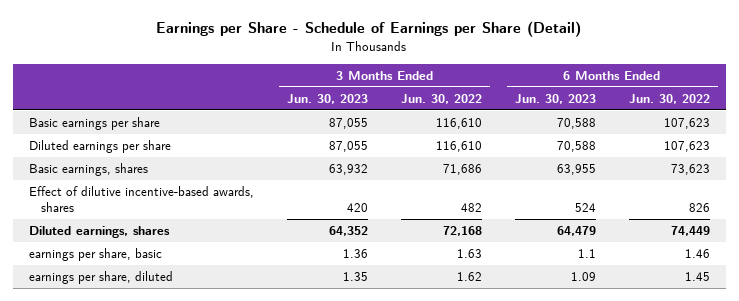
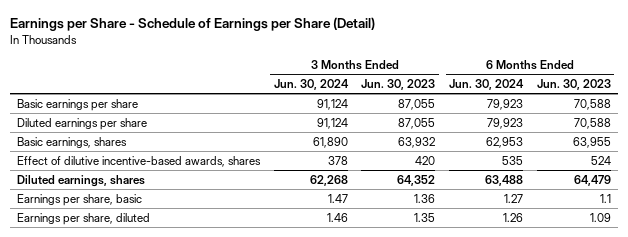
- | 3 Months Ended Jun. 30, 2023 | 3 Months Ended Jun. 30, 2022 | 6 Months Ended Jun. 30, 2023 | 6 Months Ended Jun. 30, 2022
+ | 3 Months Ended Jun. 30, 2024 | 3 Months Ended Jun. 30, 2023 | 6 Months Ended Jun. 30, 2024 | 6 Months Ended Jun. 30, 2023
- earnings per share, basic | 1.36 | 1.63 | 1.1 | 1.46
- earnings per share, diluted | 1.35 | 1.62 | 1.09 | 1.45
+ Earnings per share, basic | 1.47 | 1.36 | 1.27 | 1.1
+ Earnings per share, diluted | 1.46 | 1.35 | 1.26 | 1.09

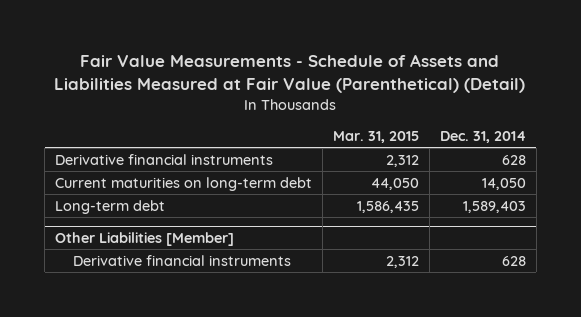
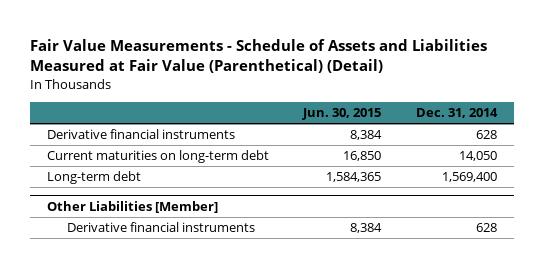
- | Mar. 31, 2015 | Dec. 31, 2014
+ | Jun. 30, 2015 | Dec. 31, 2014
- Long-term debt | 1,586,435 | 1,589,403
+ Long-term debt | 1,584,365 | 1,569,400

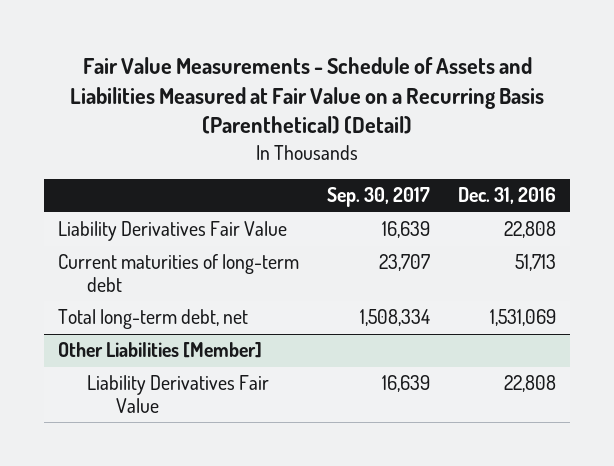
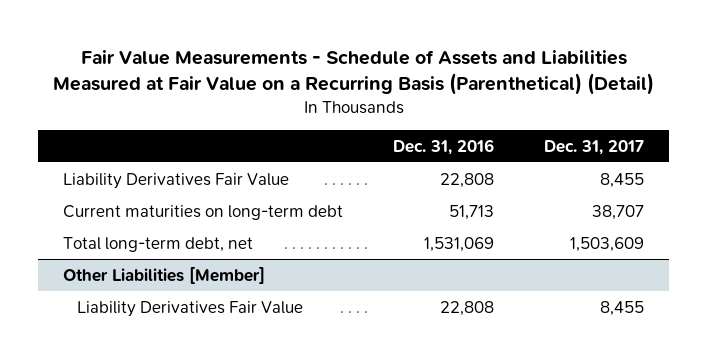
- | Sep. 30, 2017 | Dec. 31, 2016
+ | Dec. 31, 2016 | Dec. 31, 2017
- Current maturities of long-term debt | 23,707 | 51,713
+ Current maturities on long-term debt | 51,713 | 38,707

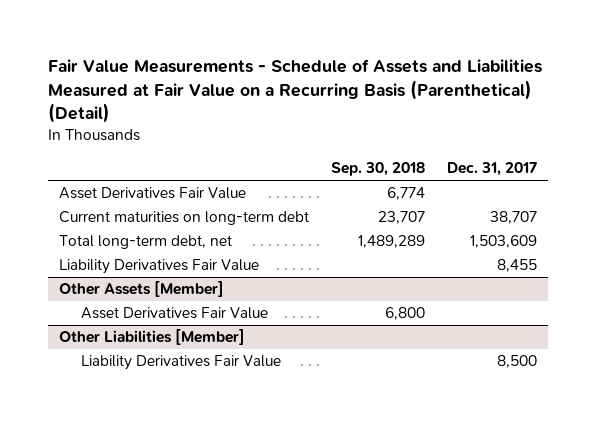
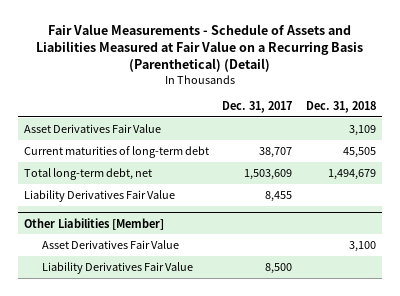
- | Sep. 30, 2018 | Dec. 31, 2017
+ | Dec. 31, 2017 | Dec. 31, 2018
- Current maturities on long-term debt | 23,707 | 38,707
+ Current maturities of long-term debt | 38,707 | 45,505
- Other Assets [Member]
- Asset Derivatives Fair Value | 6,800 |
@ Other Liabilities [Member]
+ Asset Derivatives Fair Value | | 3,100

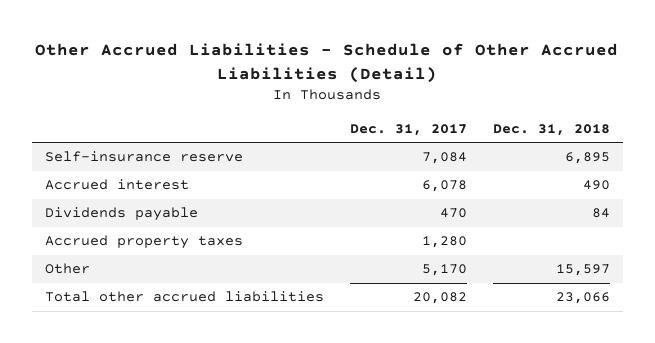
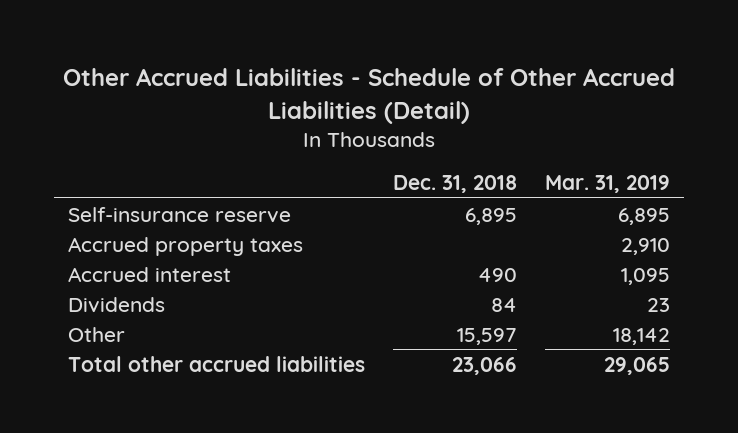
- | Dec. 31, 2017 | Dec. 31, 2018
+ | Dec. 31, 2018 | Mar. 31, 2019
- Dividends payable | 470 | 84
moved down: Accrued interest | 490 | 1,095
+ Dividends | 84 | 23

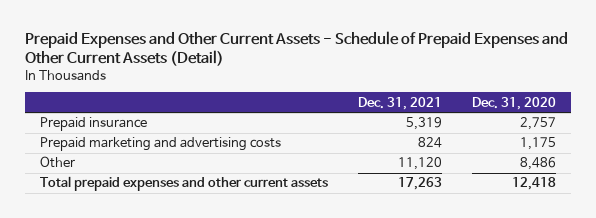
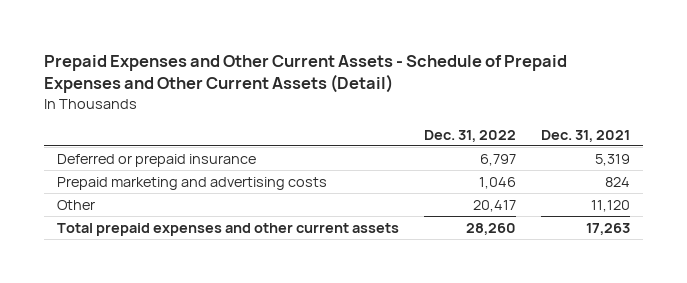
- | Dec. 31, 2021 | Dec. 31, 2020
+ | Dec. 31, 2022 | Dec. 31, 2021
- Prepaid insurance | 5,319 | 2,757
+ Deferred or prepaid insurance | 6,797 | 5,319

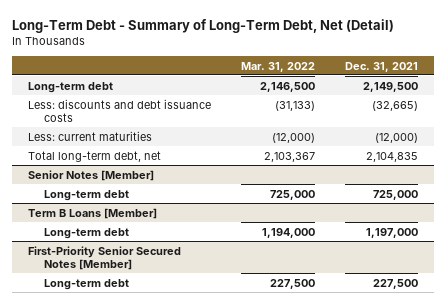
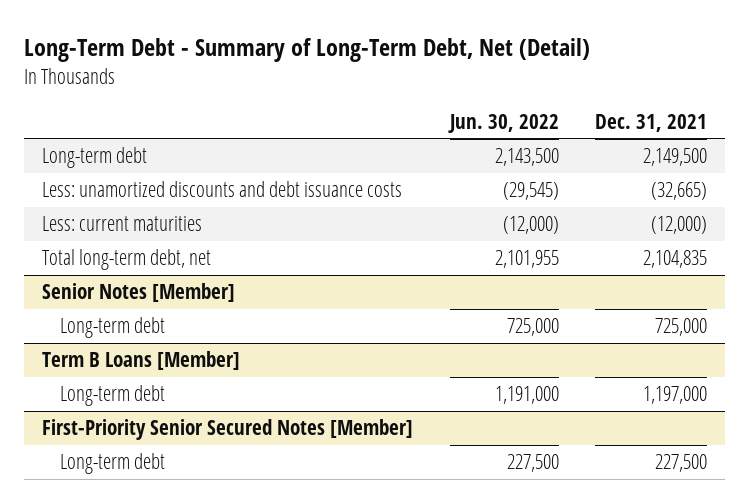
- | Mar. 31, 2022 | Dec. 31, 2021
+ | Jun. 30, 2022 | Dec. 31, 2021
- Less: discounts and debt issuance costs | (31,133) | (32,665)
+ Less: unamortized discounts and debt issuance costs | (29,545) | (32,665)

